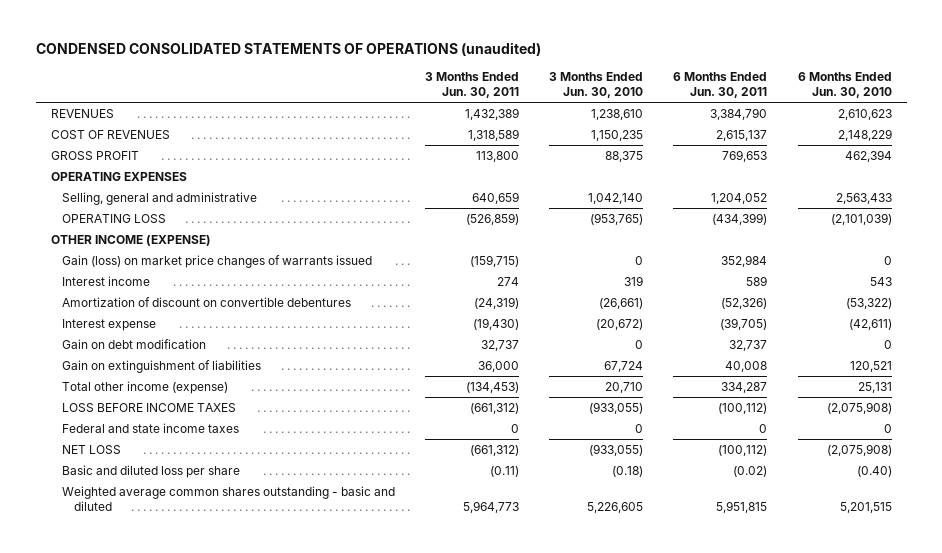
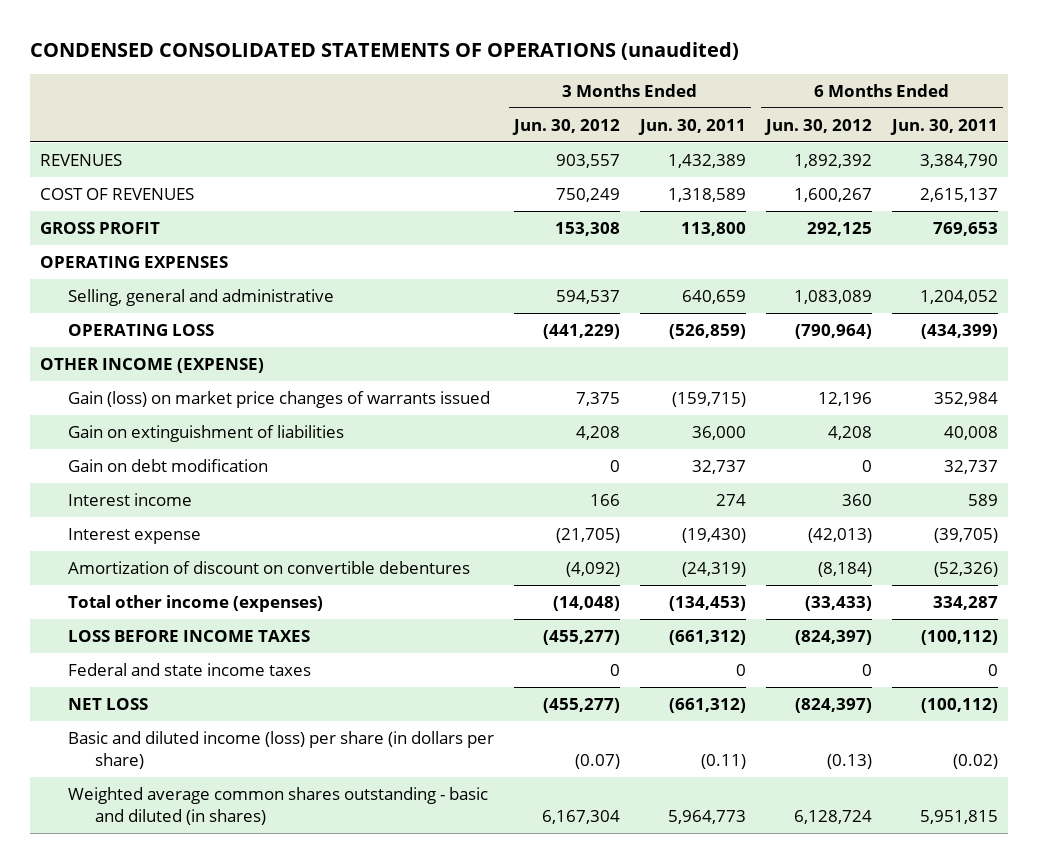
- | 3 Months Ended Jun. 30, 2011 | 3 Months Ended Jun. 30, 2010 | 6 Months Ended Jun. 30, 2011 | 6 Months Ended Jun. 30, 2010
+ | 3 Months Ended Jun. 30, 2012 | 3 Months Ended Jun. 30, 2011 | 6 Months Ended Jun. 30, 2012 | 6 Months Ended Jun. 30, 2011
moved up: Gain on extinguishment of liabilities | 4,208 | 36,000 | 4,208 | 40,008
moved up: Gain on debt modification | 0 | 32,737 | 0 | 32,737
- Total other income (expense) | (134,453) | 20,710 | 334,287 | 25,131
moved down: Amortization of discount on convertible debentures | (4,092) | (24,319) | (8,184) | (52,326)
+ Total other income (expenses) | (14,048) | (134,453) | (33,433) | 334,287
- Basic and diluted loss per share | (0.11) | (0.18) | (0.02) | (0.40)
- Weighted average common shares outstanding - basic and diluted | 5,964,773 | 5,226,605 | 5,951,815 | 5,201,515
+ Basic and diluted income (loss) per share (in dollars per share) | (0.07) | (0.11) | (0.13) | (0.02)
+ Weighted average common shares outstanding - basic and diluted (in shares) | 6,167,304 | 5,964,773 | 6,128,724 | 5,951,815

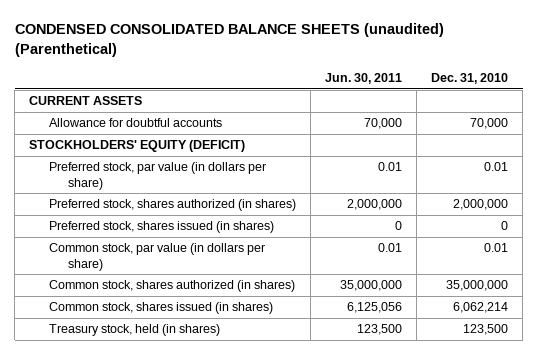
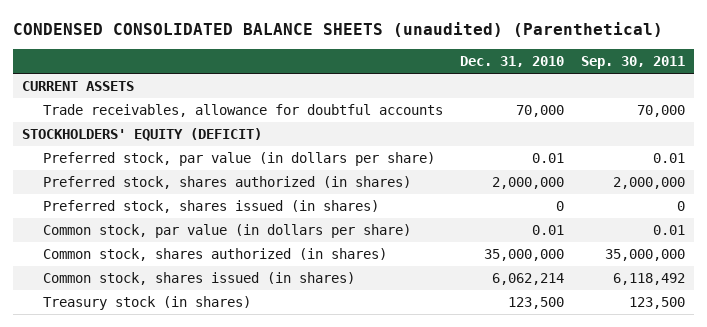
- | Jun. 30, 2011 | Dec. 31, 2010
+ | Dec. 31, 2010 | Sep. 30, 2011
- Allowance for doubtful accounts | 70,000 | 70,000
+ Trade receivables, allowance for doubtful accounts | 70,000 | 70,000
- Treasury stock, held (in shares) | 123,500 | 123,500
+ Treasury stock (in shares) | 123,500 | 123,500

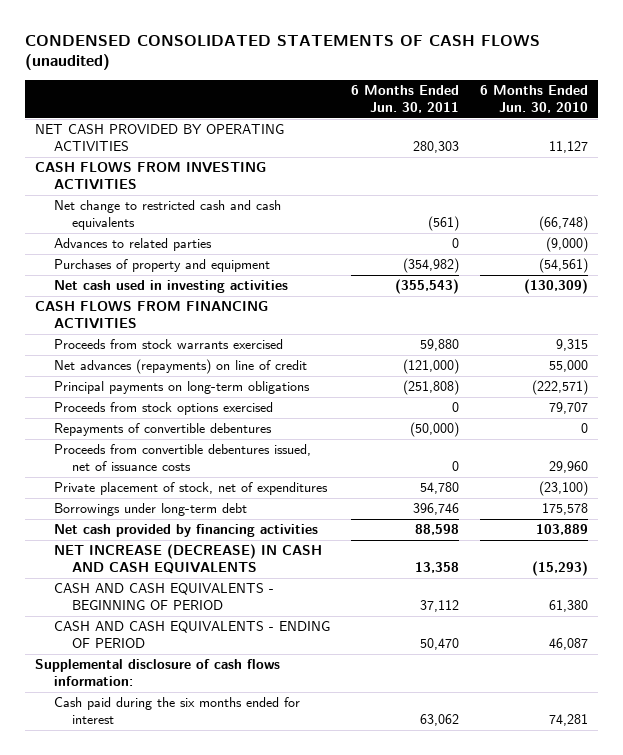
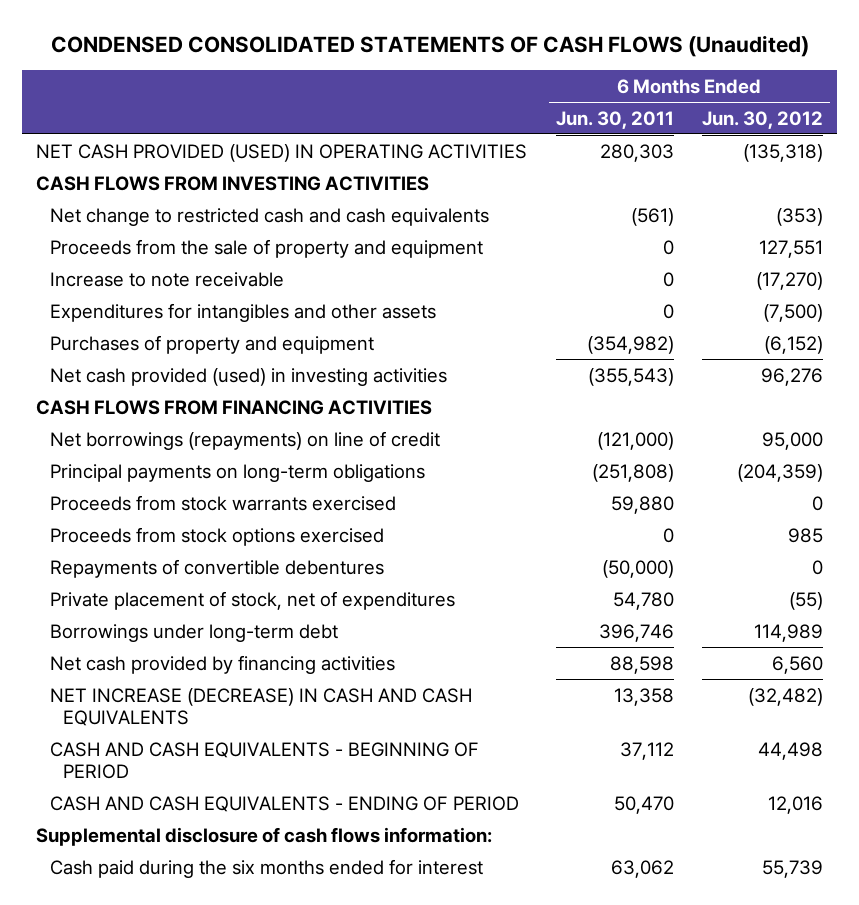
- CONDENSED CONSOLIDATED STATEMENTS OF CASH FLOWS (unaudited)
+ CONDENSED CONSOLIDATED STATEMENTS OF CASH FLOWS (Unaudited)
- | 6 Months Ended Jun. 30, 2011 | 6 Months Ended Jun. 30, 2010
+ | 6 Months Ended Jun. 30, 2011 | 6 Months Ended Jun. 30, 2012
- NET CASH PROVIDED BY OPERATING ACTIVITIES | 280,303 | 11,127
+ NET CASH PROVIDED (USED) IN OPERATING ACTIVITIES | 280,303 | (135,318)
- Advances to related parties | 0 | (9,000)
+ Proceeds from the sale of property and equipment | 0 | 127,551
+ Increase to note receivable | 0 | (17,270)
+ Expenditures for intangibles and other assets | 0 | (7,500)
- Net cash used in investing activities | (355,543) | (130,309)
+ Net cash provided (used) in investing activities | (355,543) | 96,276
- Net advances (repayments) on line of credit | (121,000) | 55,000
+ Net borrowings (repayments) on line of credit | (121,000) | 95,000
moved down: Proceeds from stock warrants exercised | 59,880 | 0
- Proceeds from convertible debentures issued, net of issuance costs | 0 | 29,960

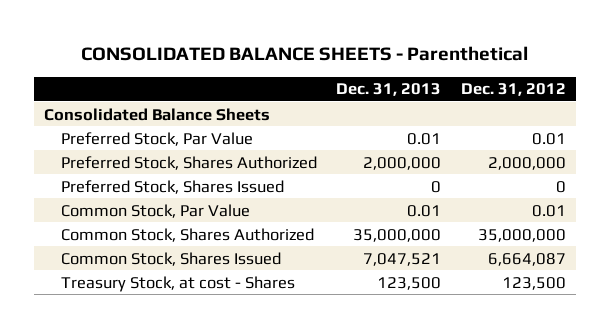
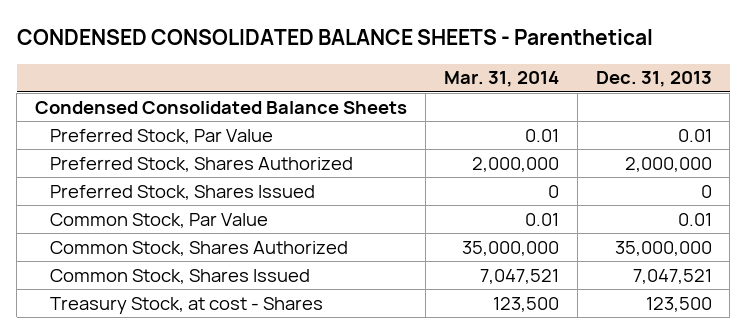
- CONSOLIDATED BALANCE SHEETS - Parenthetical
+ CONDENSED CONSOLIDATED BALANCE SHEETS - Parenthetical
- | Dec. 31, 2013 | Dec. 31, 2012
+ | Mar. 31, 2014 | Dec. 31, 2013
- Consolidated Balance Sheets
+ Condensed Consolidated Balance Sheets

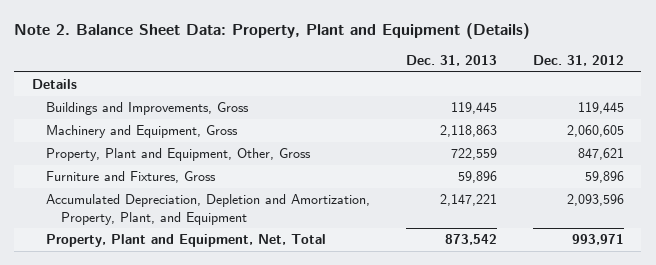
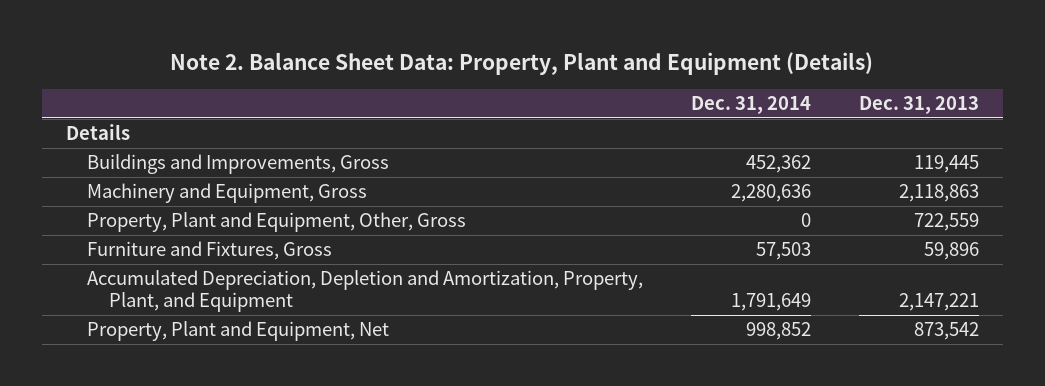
- | Dec. 31, 2013 | Dec. 31, 2012
+ | Dec. 31, 2014 | Dec. 31, 2013
- Property, Plant and Equipment, Net, Total | 873,542 | 993,971
+ Property, Plant and Equipment, Net | 998,852 | 873,542

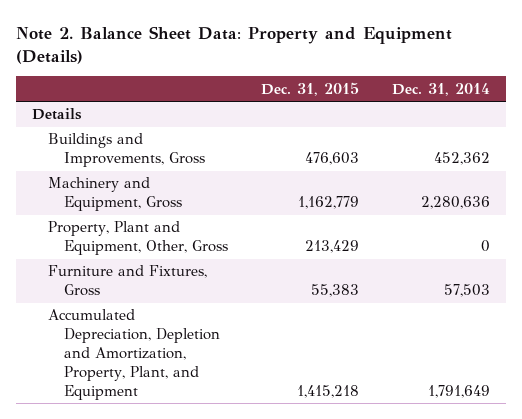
- Note 2. Balance Sheet Data: Property, Plant and Equipment (Details)
+ Note 2. Balance Sheet Data: Property and Equipment (Details)
- | Dec. 31, 2014 | Dec. 31, 2013
+ | Dec. 31, 2015 | Dec. 31, 2014
- Property, Plant and Equipment, Net | 998,852 | 873,542

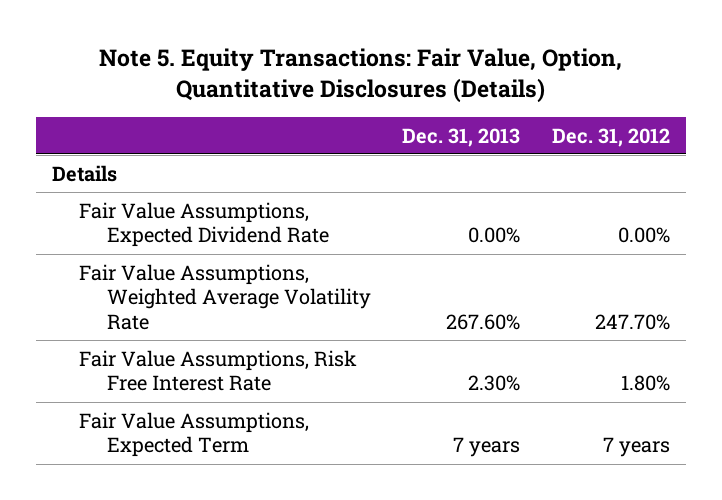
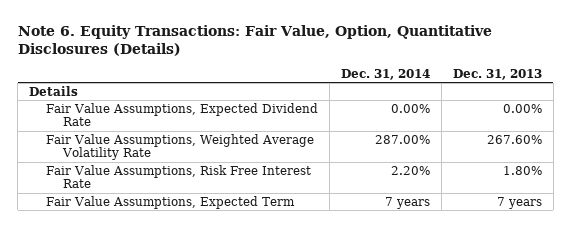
- Note 5. Equity Transactions: Fair Value, Option, Quantitative Disclosures (Details)
+ Note 6. Equity Transactions: Fair Value, Option, Quantitative Disclosures (Details)
- | Dec. 31, 2013 | Dec. 31, 2012
+ | Dec. 31, 2014 | Dec. 31, 2013
- Fair Value Assumptions, Risk Free Interest Rate | 2.30% | 1.80%
+ Fair Value Assumptions, Risk Free Interest Rate | 2.20% | 1.80%

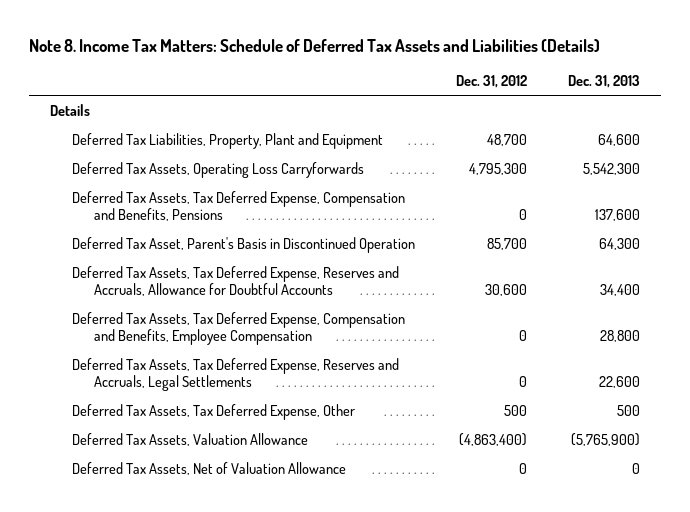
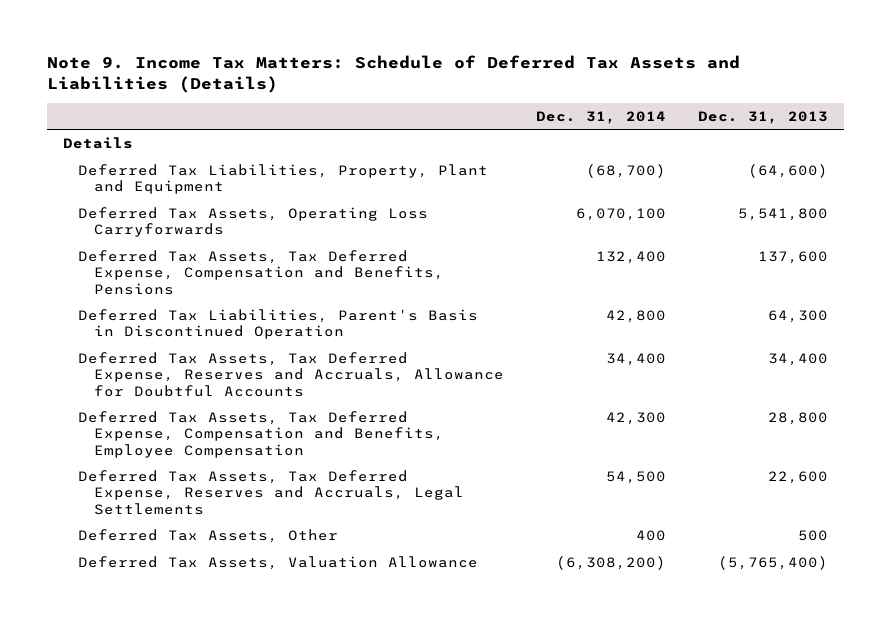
- Note 8. Income Tax Matters: Schedule of Deferred Tax Assets and Liabilities (Details)
+ Note 9. Income Tax Matters: Schedule of Deferred Tax Assets and Liabilities (Details)
- | Dec. 31, 2012 | Dec. 31, 2013
+ | Dec. 31, 2014 | Dec. 31, 2013
- Deferred Tax Liabilities, Property, Plant and Equipment | 48,700 | 64,600
- Deferred Tax Assets, Operating Loss Carryforwards | 4,795,300 | 5,542,300
+ Deferred Tax Liabilities, Property, Plant and Equipment | (68,700) | (64,600)
+ Deferred Tax Assets, Operating Loss Carryforwards | 6,070,100 | 5,541,800
- Deferred Tax Asset, Parent's Basis in Discontinued Operation | 85,700 | 64,300
+ Deferred Tax Liabilities, Parent's Basis in Discontinued Operation | 42,800 | 64,300
- Deferred Tax Assets, Tax Deferred Expense, Other | 500 | 500
- Deferred Tax Assets, Valuation Allowance | (4,863,400) | (5,765,900)
- Deferred Tax Assets, Net of Valuation Allowance | 0 | 0
+ Deferred Tax Assets, Other | 400 | 500
+ Deferred Tax Assets, Valuation Allowance | (6,308,200) | (5,765,400)

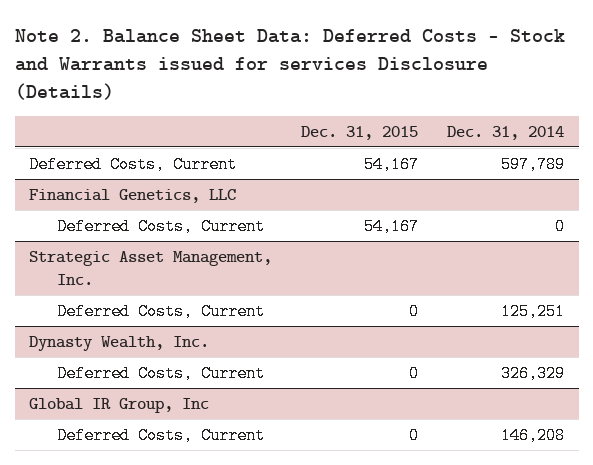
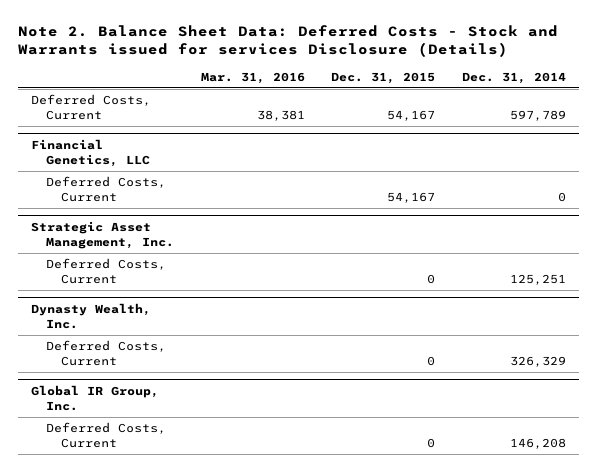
- | Dec. 31, 2015 | Dec. 31, 2014
+ | Mar. 31, 2016 | Dec. 31, 2015 | Dec. 31, 2014
- Global IR Group, Inc
+ Global IR Group, Inc.

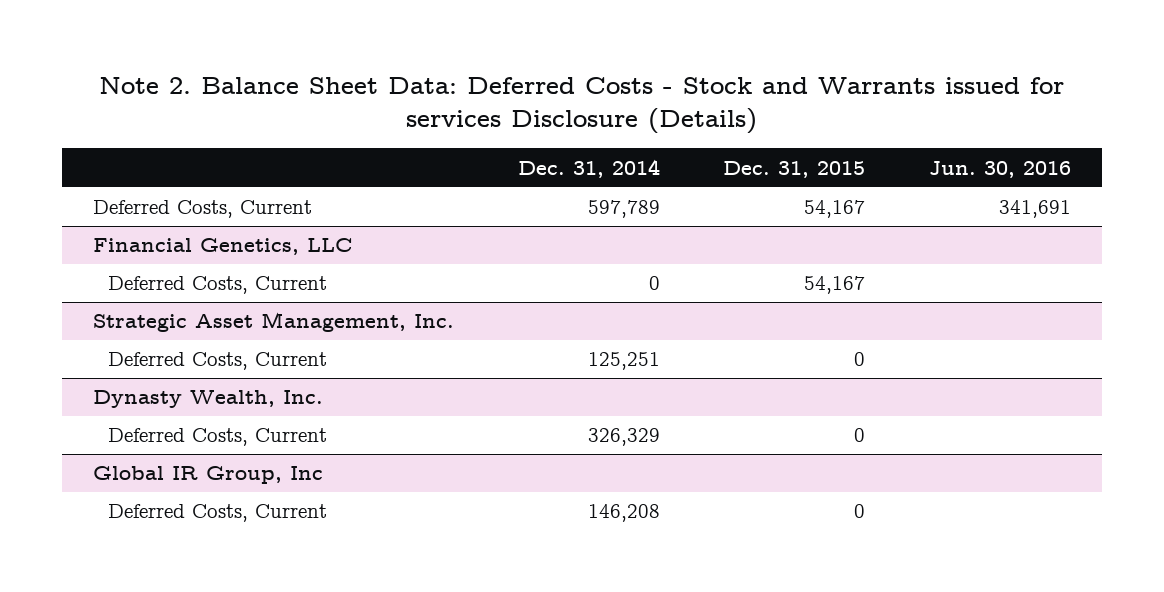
- | Mar. 31, 2016 | Dec. 31, 2015 | Dec. 31, 2014
+ | Dec. 31, 2014 | Dec. 31, 2015 | Jun. 30, 2016
- Global IR Group, Inc.
+ Global IR Group, Inc

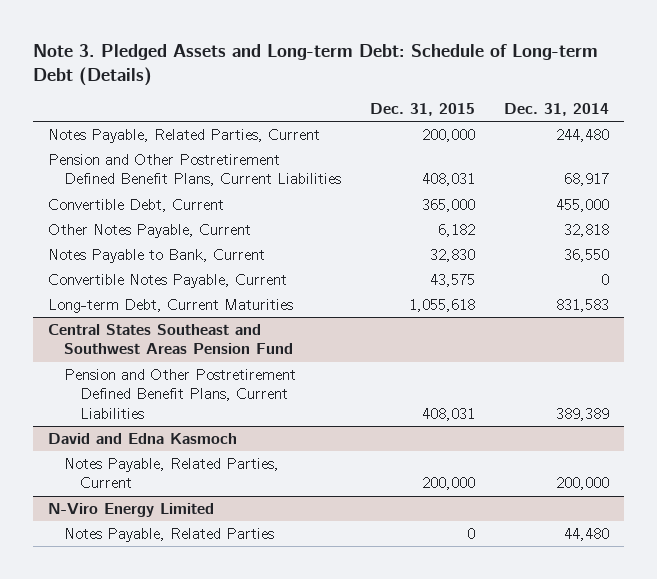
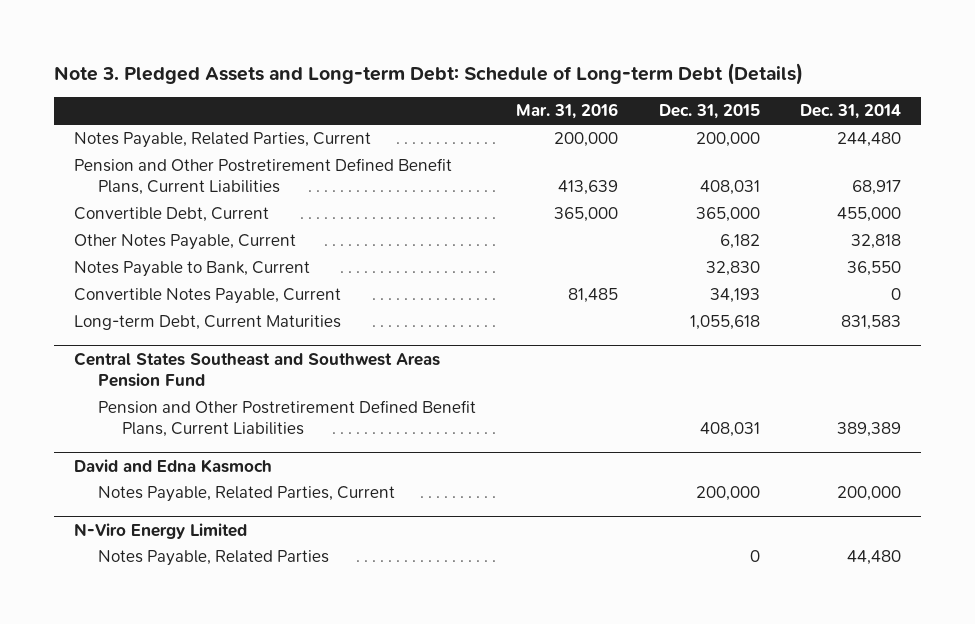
- | Dec. 31, 2015 | Dec. 31, 2014
+ | Mar. 31, 2016 | Dec. 31, 2015 | Dec. 31, 2014
- Convertible Notes Payable, Current | 43,575 | 0
+ Convertible Notes Payable, Current | 81,485 | 34,193 | 0

